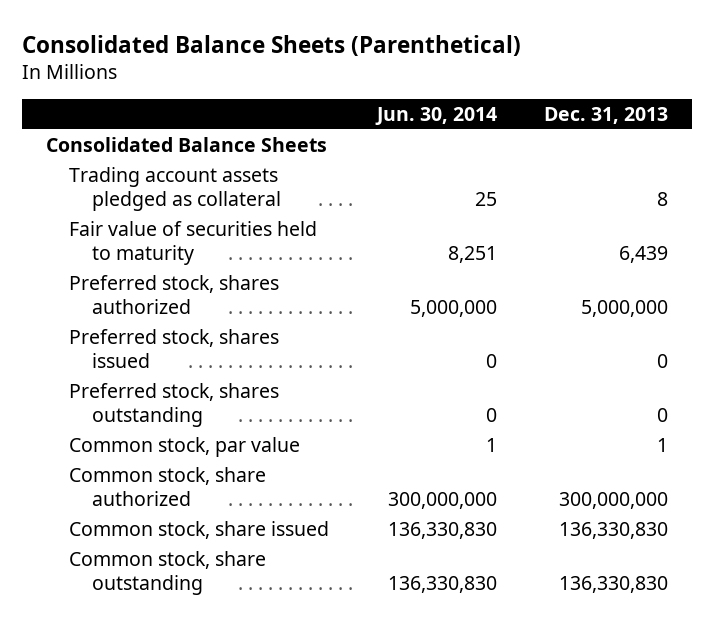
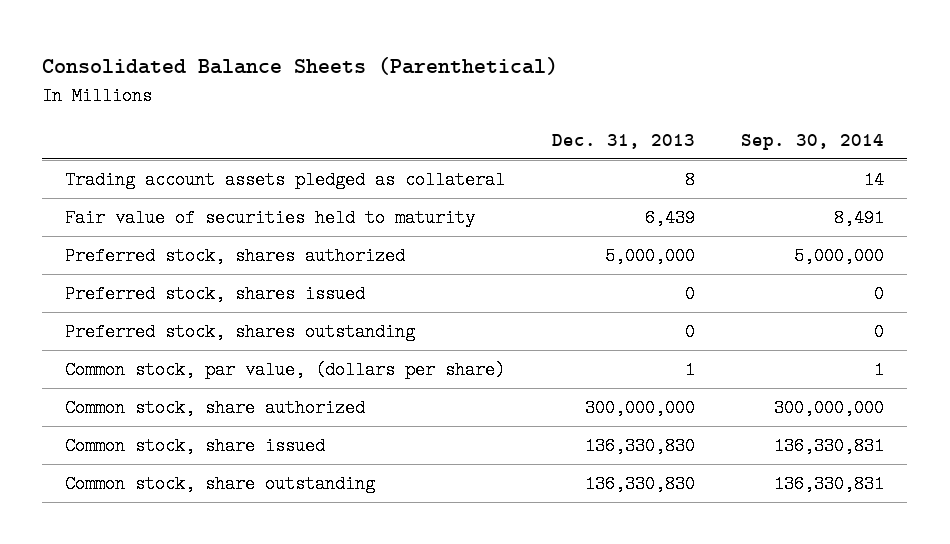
- | Jun. 30, 2014 | Dec. 31, 2013
+ | Dec. 31, 2013 | Sep. 30, 2014
- Consolidated Balance Sheets
- Common stock, par value | 1 | 1
+ Common stock, par value, (dollars per share) | 1 | 1

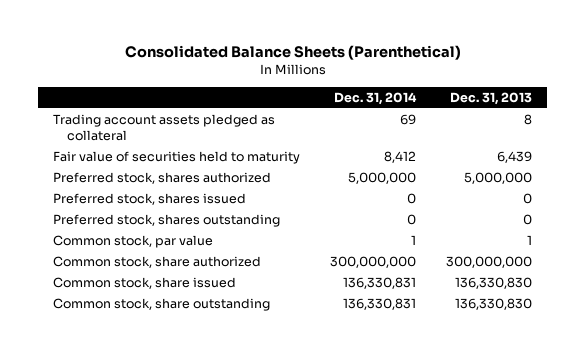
- | Dec. 31, 2013 | Sep. 30, 2014
+ | Dec. 31, 2014 | Dec. 31, 2013
- Common stock, par value, (dollars per share) | 1 | 1
+ Common stock, par value | 1 | 1

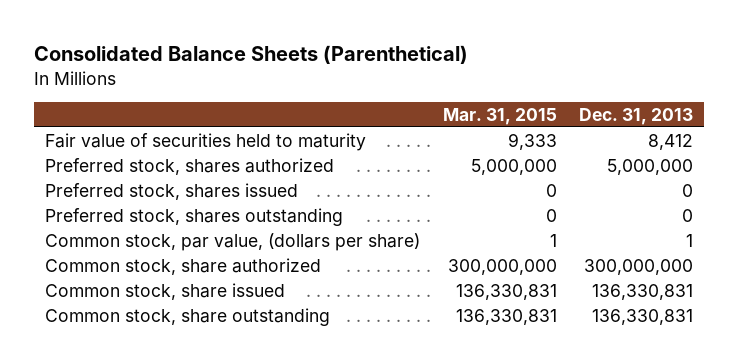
- | Dec. 31, 2014 | Dec. 31, 2013
+ | Mar. 31, 2015 | Dec. 31, 2013
- Trading account assets pledged as collateral | 69 | 8
- Fair value of securities held to maturity | 8,412 | 6,439
+ Fair value of securities held to maturity | 9,333 | 8,412
- Common stock, par value | 1 | 1
+ Common stock, par value, (dollars per share) | 1 | 1
- Common stock, share issued | 136,330,831 | 136,330,830
- Common stock, share outstanding | 136,330,831 | 136,330,830
+ Common stock, share issued | 136,330,831 | 136,330,831
+ Common stock, share outstanding | 136,330,831 | 136,330,831

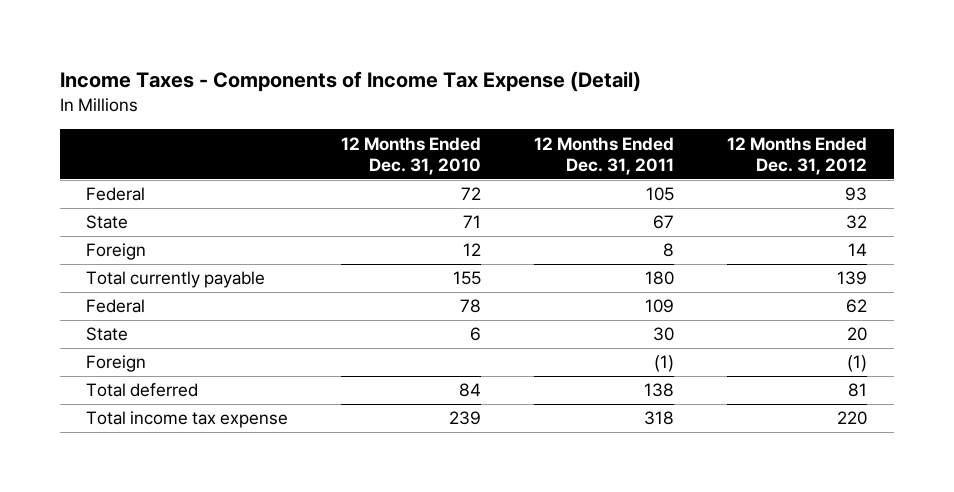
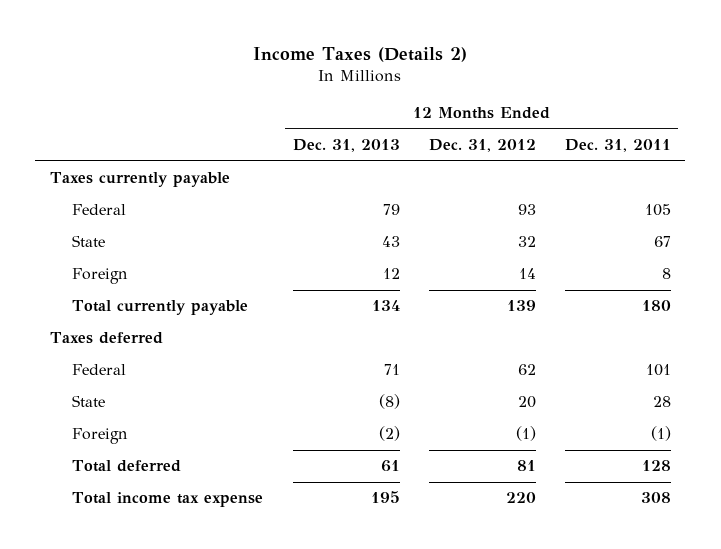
- Income Taxes - Components of Income Tax Expense (Detail)
+ Income Taxes (Details 2)
- | 12 Months Ended Dec. 31, 2010 | 12 Months Ended Dec. 31, 2011 | 12 Months Ended Dec. 31, 2012
+ | 12 Months Ended Dec. 31, 2013 | 12 Months Ended Dec. 31, 2012 | 12 Months Ended Dec. 31, 2011
+ Taxes currently payable
- Federal | 78 | 109 | 62
- State | 6 | 30 | 20
+ Taxes deferred
+ Federal | 71 | 62 | 101
+ State | (8) | 20 | 28
- Total deferred | 84 | 138 | 81
- Total income tax expense | 239 | 318 | 220
+ Total deferred | 61 | 81 | 128
+ Total income tax expense | 195 | 220 | 308

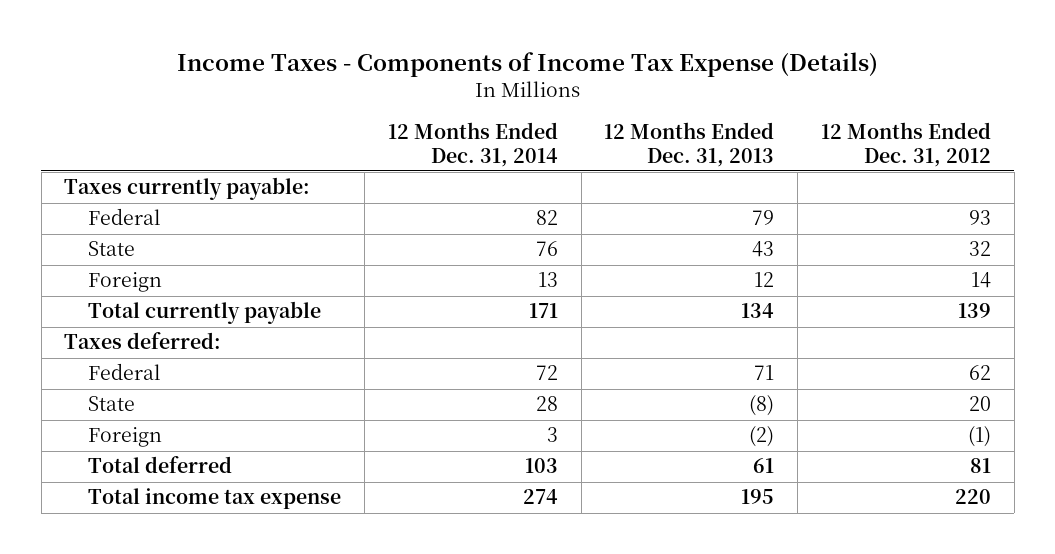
- Income Taxes (Details 2)
+ Income Taxes - Components of Income Tax Expense (Details)
- | 12 Months Ended Dec. 31, 2013 | 12 Months Ended Dec. 31, 2012 | 12 Months Ended Dec. 31, 2011
+ | 12 Months Ended Dec. 31, 2014 | 12 Months Ended Dec. 31, 2013 | 12 Months Ended Dec. 31, 2012
- Taxes currently payable
+ Taxes currently payable:
- Taxes deferred
+ Taxes deferred:

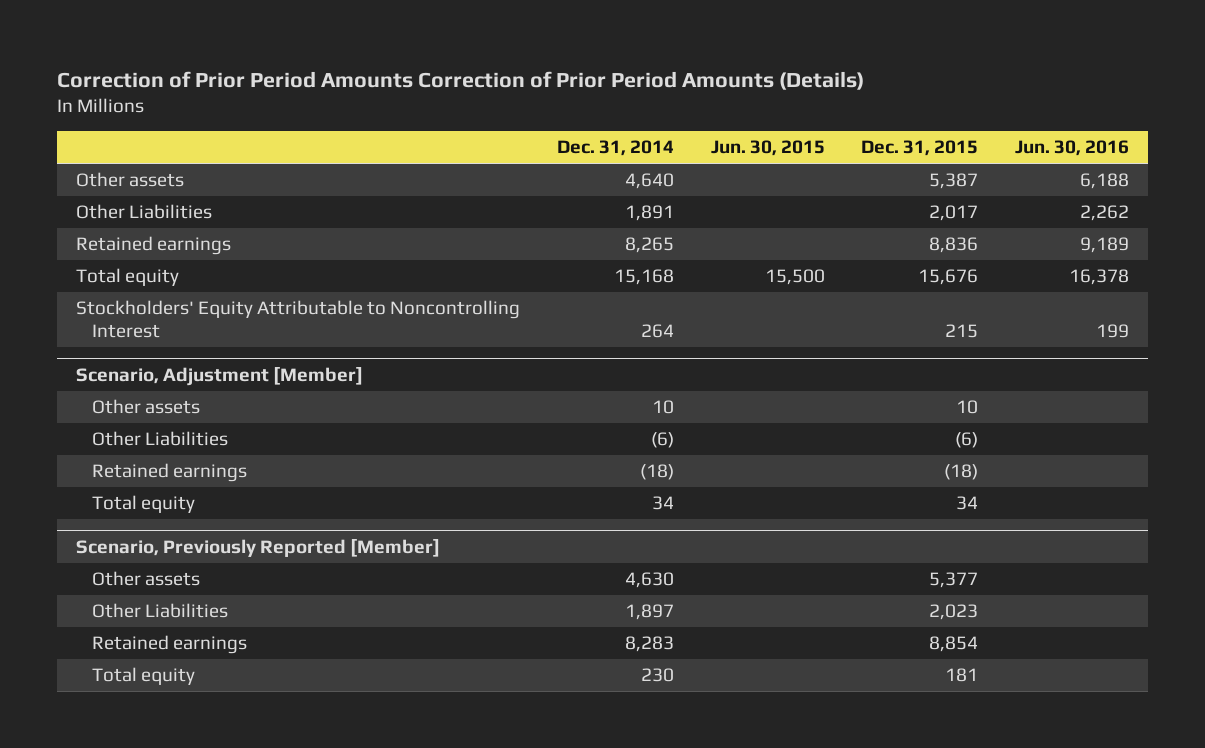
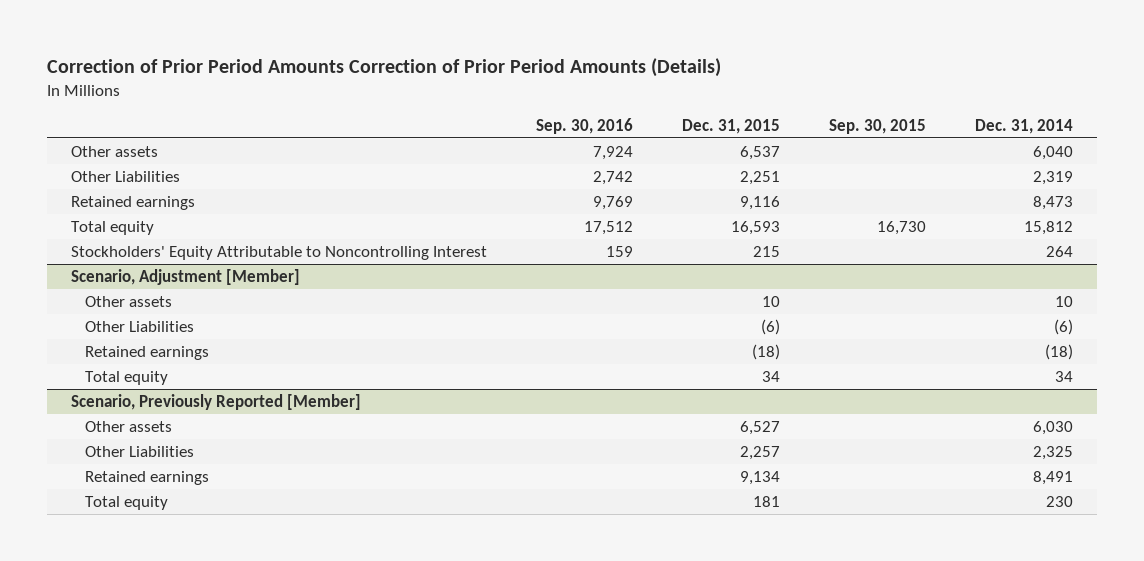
- | Dec. 31, 2014 | Jun. 30, 2015 | Dec. 31, 2015 | Jun. 30, 2016
+ | Sep. 30, 2016 | Dec. 31, 2015 | Sep. 30, 2015 | Dec. 31, 2014
- Other assets | 4,640 | | 5,387 | 6,188
- Other Liabilities | 1,891 | | 2,017 | 2,262
- Retained earnings | 8,265 | | 8,836 | 9,189
- Total equity | 15,168 | 15,500 | 15,676 | 16,378
+ Other assets | 7,924 | 6,537 | | 6,040
+ Other Liabilities | 2,742 | 2,251 | | 2,319
+ Retained earnings | 9,769 | 9,116 | | 8,473
+ Total equity | 17,512 | 16,593 | 16,730 | 15,812
@ Scenario, Previously Reported [Member]
- Other assets | 4,630 | | 5,377 |
- Other Liabilities | 1,897 | | 2,023 |
- Retained earnings | 8,283 | | 8,854 |
+ Other assets | | 6,527 | | 6,030
+ Other Liabilities | | 2,257 | | 2,325
+ Retained earnings | | 9,134 | | 8,491

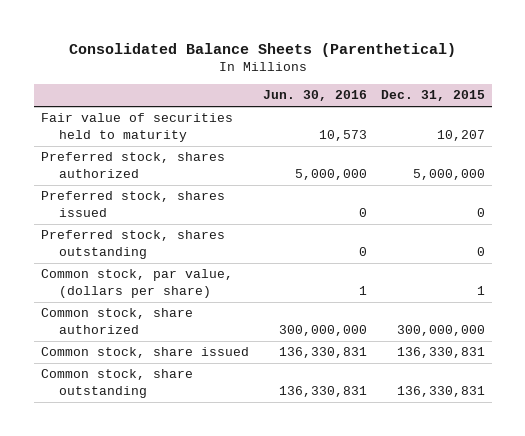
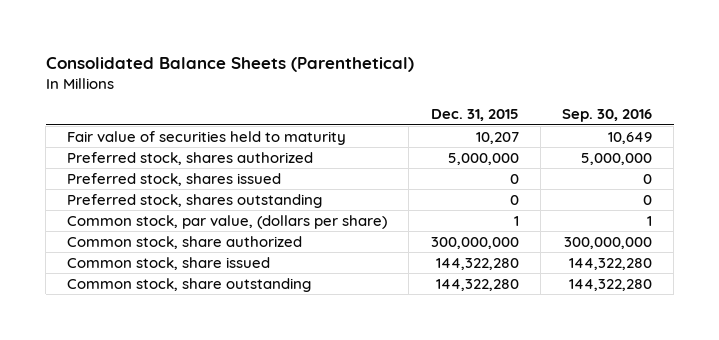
- | Jun. 30, 2016 | Dec. 31, 2015
+ | Dec. 31, 2015 | Sep. 30, 2016
- Common stock, share issued | 136,330,831 | 136,330,831
- Common stock, share outstanding | 136,330,831 | 136,330,831
+ Common stock, share issued | 144,322,280 | 144,322,280
+ Common stock, share outstanding | 144,322,280 | 144,322,280

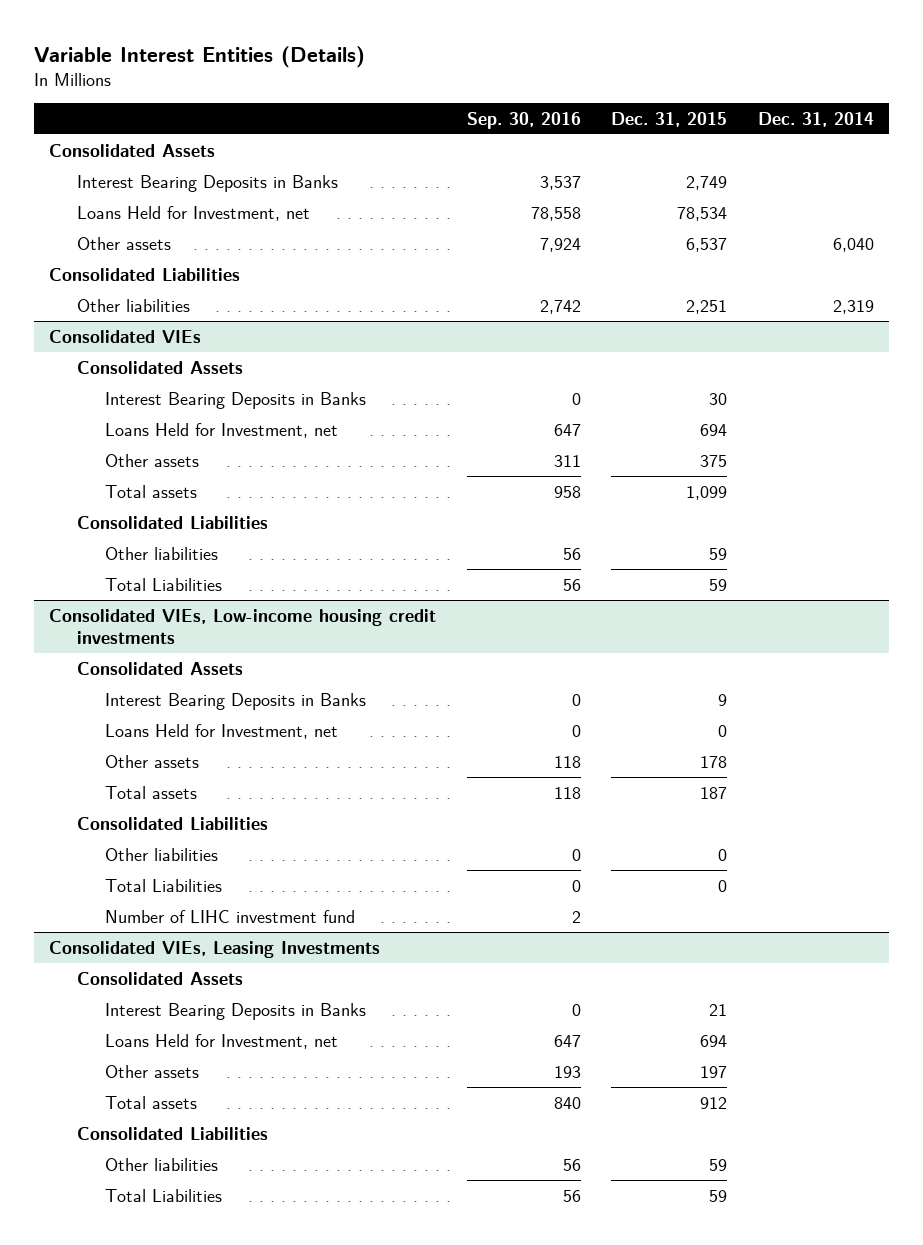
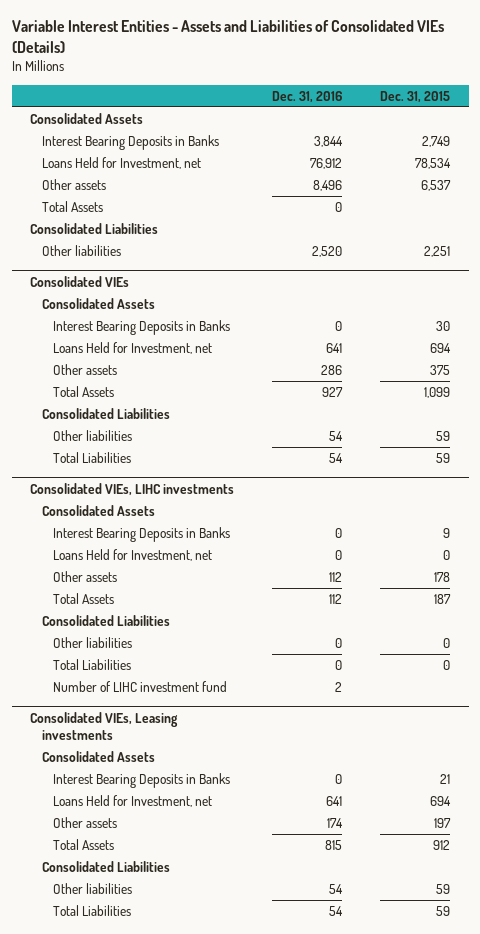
- Variable Interest Entities (Details)
+ Variable Interest Entities - Assets and Liabilities of Consolidated VIEs (Details)
- | Sep. 30, 2016 | Dec. 31, 2015 | Dec. 31, 2014
+ | Dec. 31, 2016 | Dec. 31, 2015
+ Total Assets | 0 |
@ Consolidated VIEs
- Total assets | 958 | 1,099 |
+ Total Assets | 927 | 1,099
- Consolidated VIEs, Low-income housing credit investments
+ Consolidated VIEs, LIHC investments
- Total assets | 118 | 187 |
+ Total Assets | 112 | 187
- Consolidated VIEs, Leasing Investments
+ Consolidated VIEs, Leasing investments
- Total assets | 840 | 912 |
+ Total Assets | 815 | 912

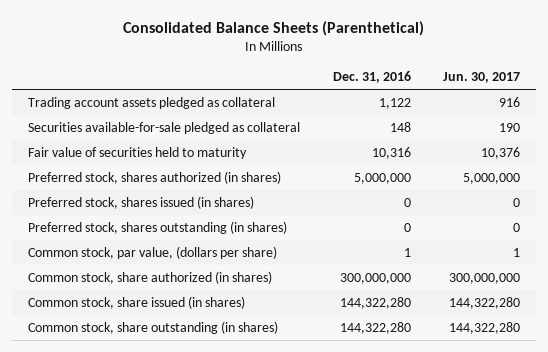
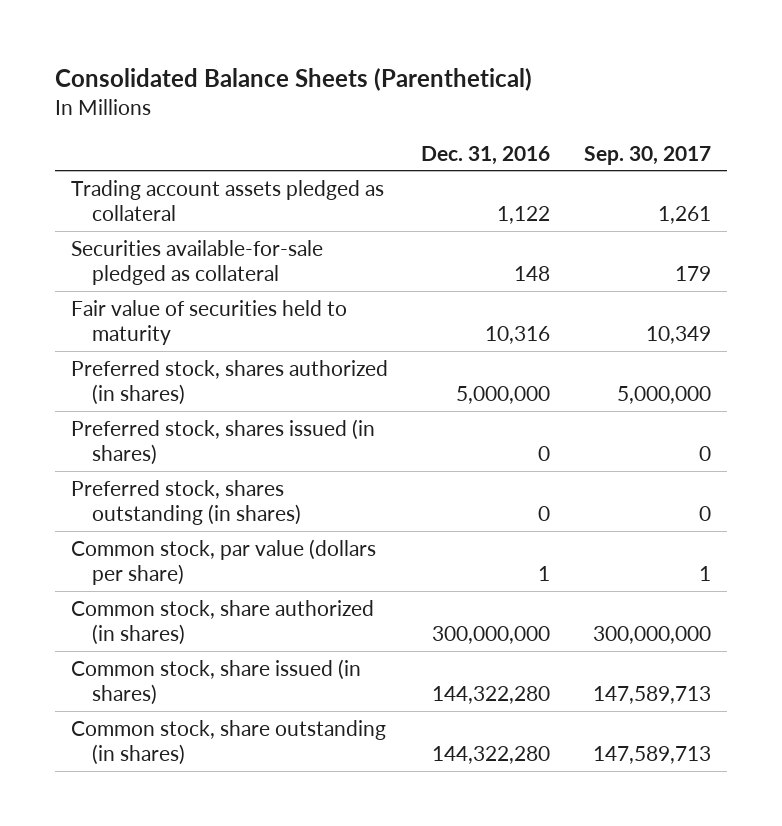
- | Dec. 31, 2016 | Jun. 30, 2017
+ | Dec. 31, 2016 | Sep. 30, 2017
- Common stock, par value, (dollars per share) | 1 | 1
+ Common stock, par value (dollars per share) | 1 | 1

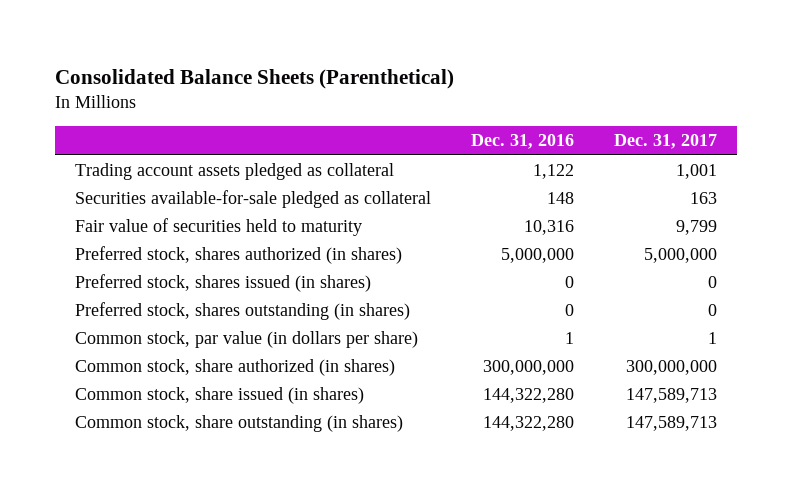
- | Dec. 31, 2016 | Sep. 30, 2017
+ | Dec. 31, 2016 | Dec. 31, 2017
- Common stock, par value (dollars per share) | 1 | 1
+ Common stock, par value (in dollars per share) | 1 | 1

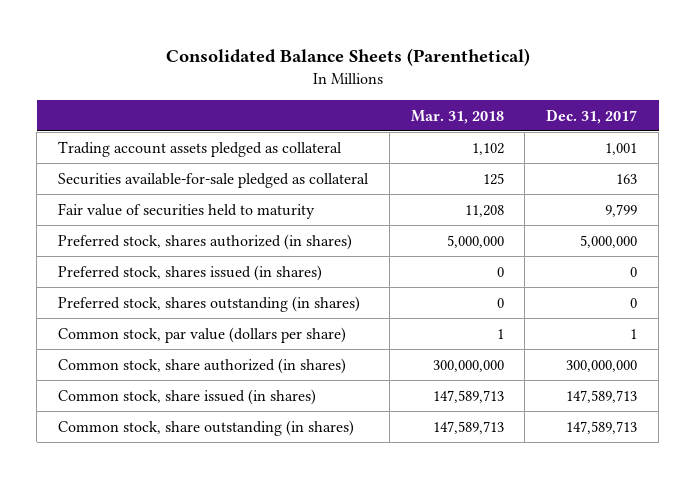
- | Dec. 31, 2016 | Dec. 31, 2017
+ | Mar. 31, 2018 | Dec. 31, 2017
- Common stock, par value (in dollars per share) | 1 | 1
+ Common stock, par value (dollars per share) | 1 | 1

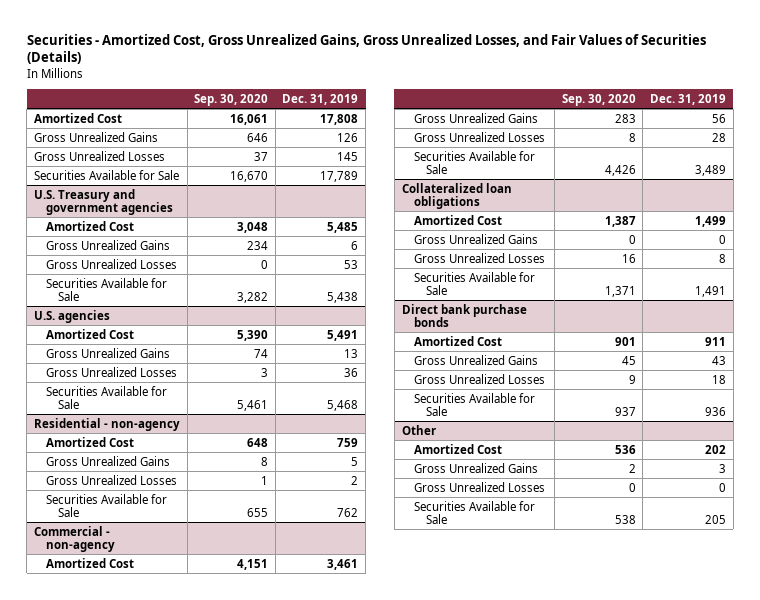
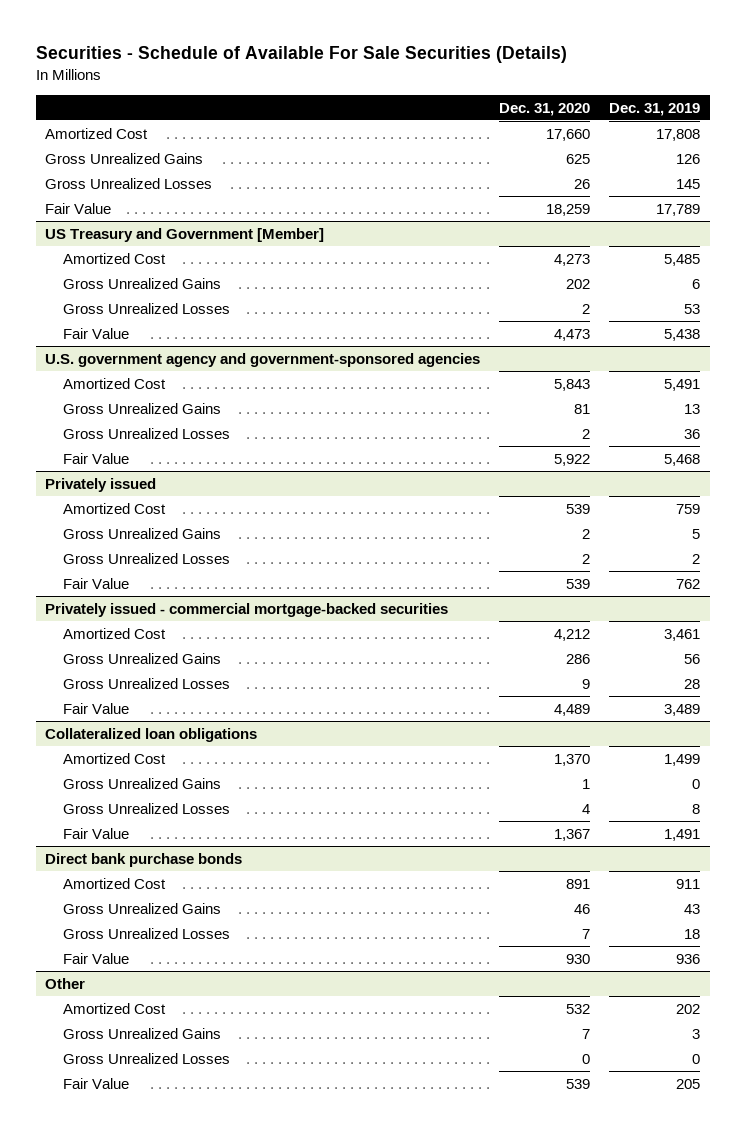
- Securities - Amortized Cost, Gross Unrealized Gains, Gross Unrealized Losses, and Fair Values of Securities (Details)
+ Securities - Schedule of Available For Sale Securities (Details)
- | Sep. 30, 2020 | Dec. 31, 2019
+ | Dec. 31, 2020 | Dec. 31, 2019
- Securities Available for Sale | 16,670 | 17,789
- U.S. Treasury and government agencies
+ Fair Value | 18,259 | 17,789
+ US Treasury and Government [Member]
- Securities Available for Sale | 3,282 | 5,438
- U.S. agencies
+ Fair Value | 4,473 | 5,438
+ U.S. government agency and government-sponsored agencies
- Securities Available for Sale | 5,461 | 5,468
- Residential - non-agency
+ Fair Value | 5,922 | 5,468
+ Privately issued
- Securities Available for Sale | 655 | 762
- Commercial - non-agency
+ Fair Value | 539 | 762
+ Privately issued - commercial mortgage-backed securities
- Securities Available for Sale | 4,426 | 3,489
+ Fair Value | 4,489 | 3,489
@ Collateralized loan obligations
- Securities Available for Sale | 1,371 | 1,491
+ Fair Value | 1,367 | 1,491
@ Direct bank purchase bonds
- Securities Available for Sale | 937 | 936
+ Fair Value | 930 | 936
@ Other
- Securities Available for Sale | 538 | 205
+ Fair Value | 539 | 205

